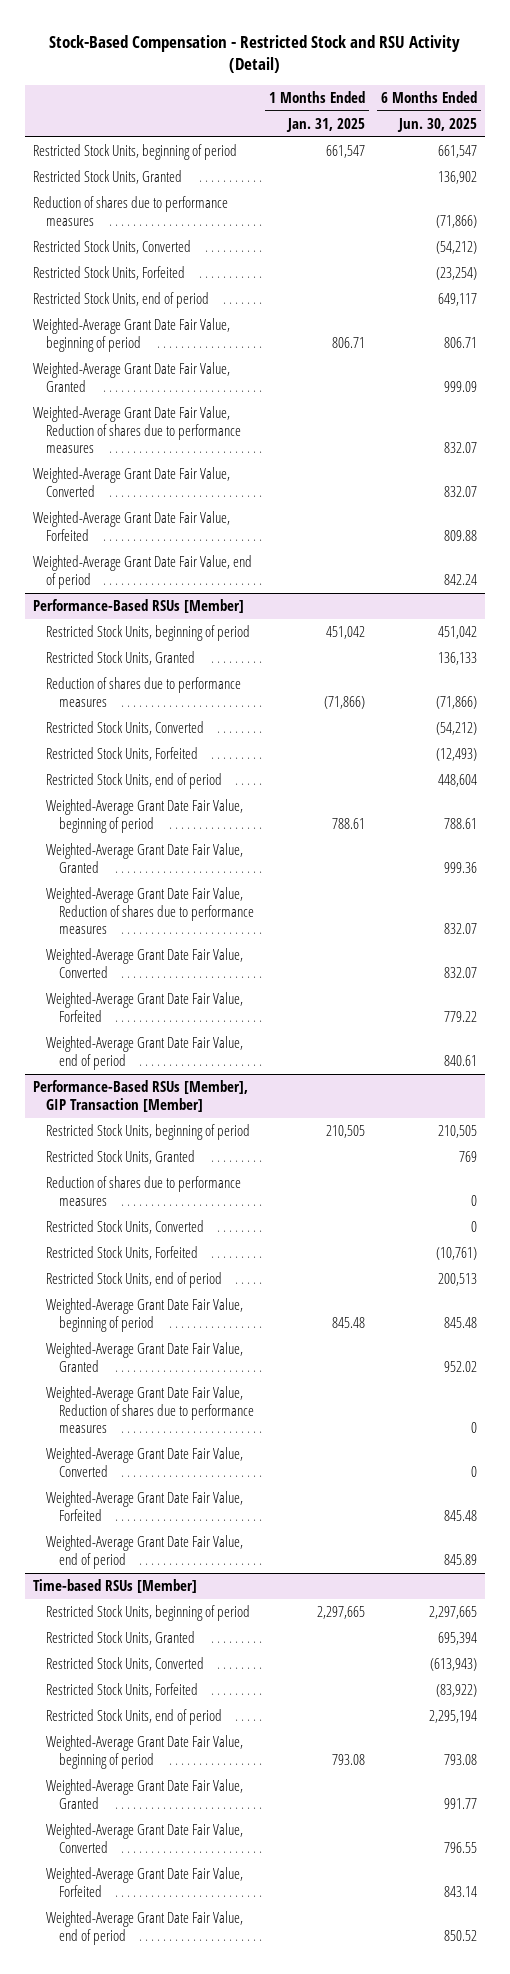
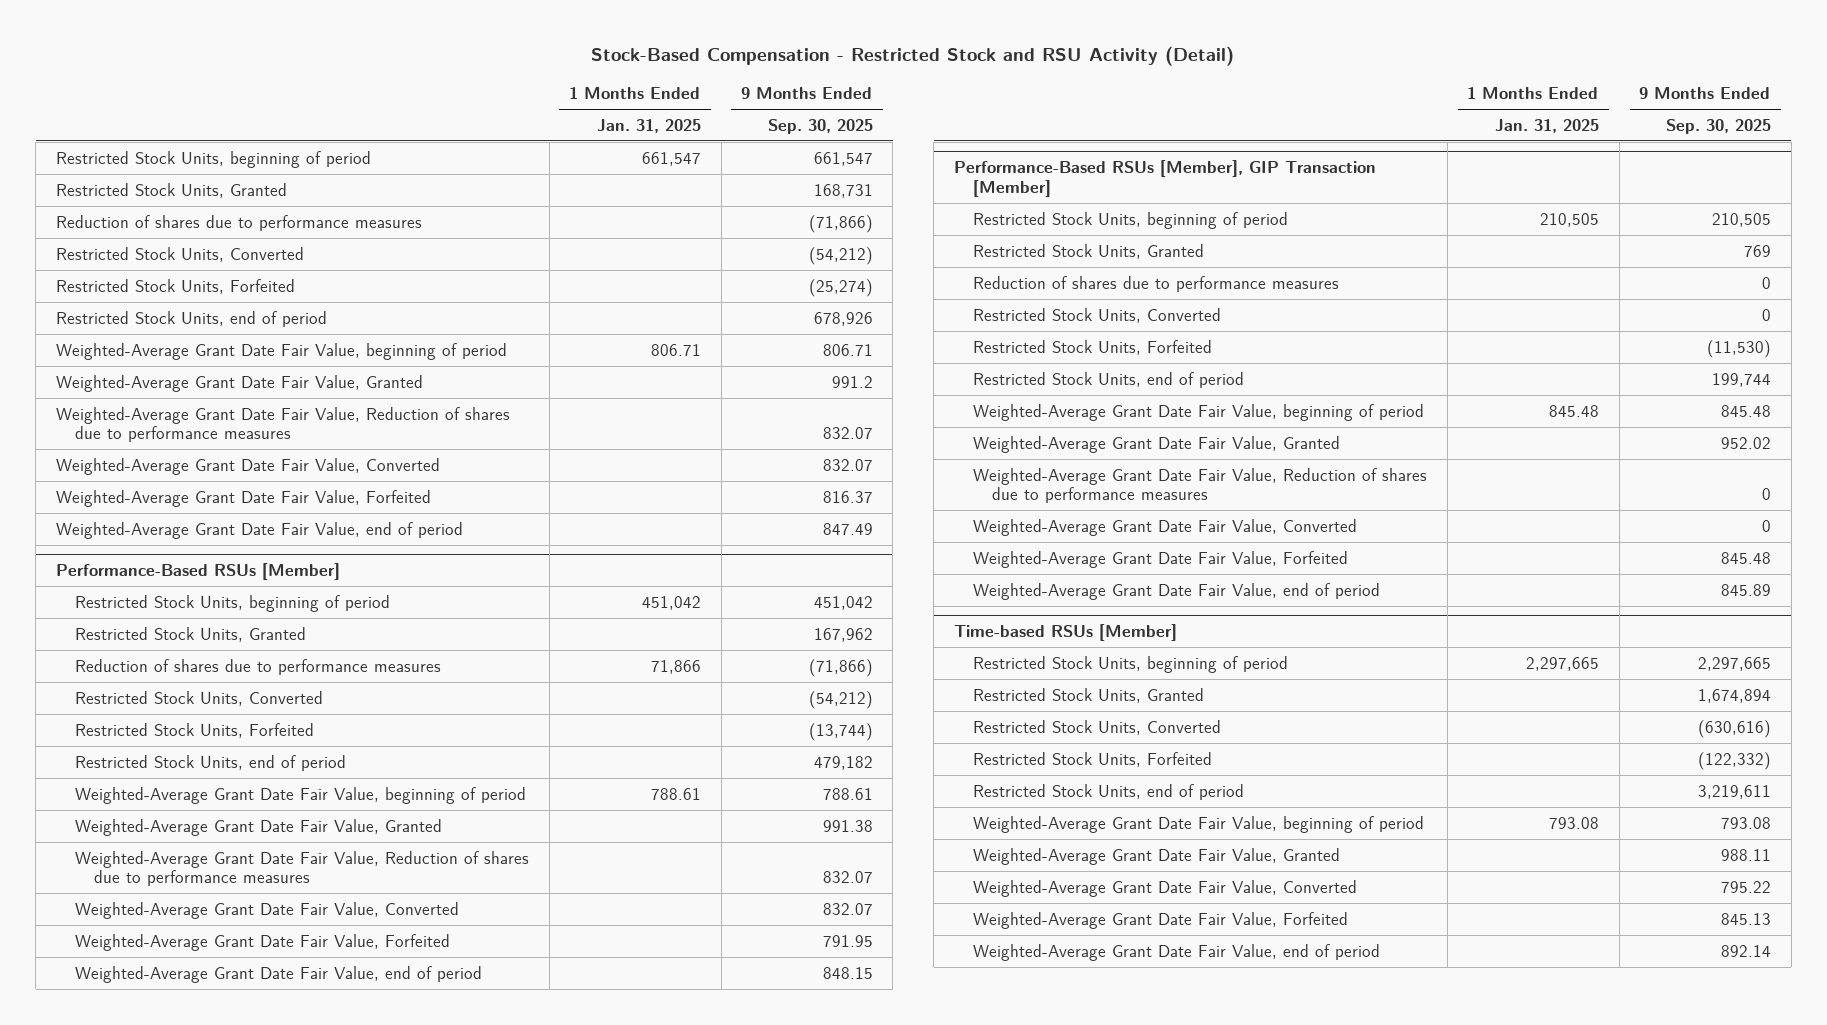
- | 1 Months Ended Jan. 31, 2025 | 6 Months Ended Jun. 30, 2025
+ | 1 Months Ended Jan. 31, 2025 | 9 Months Ended Sep. 30, 2025
@ Performance-Based RSUs [Member]
- Reduction of shares due to performance measures | (71,866) | (71,866)
+ Reduction of shares due to performance measures | 71,866 | (71,866)

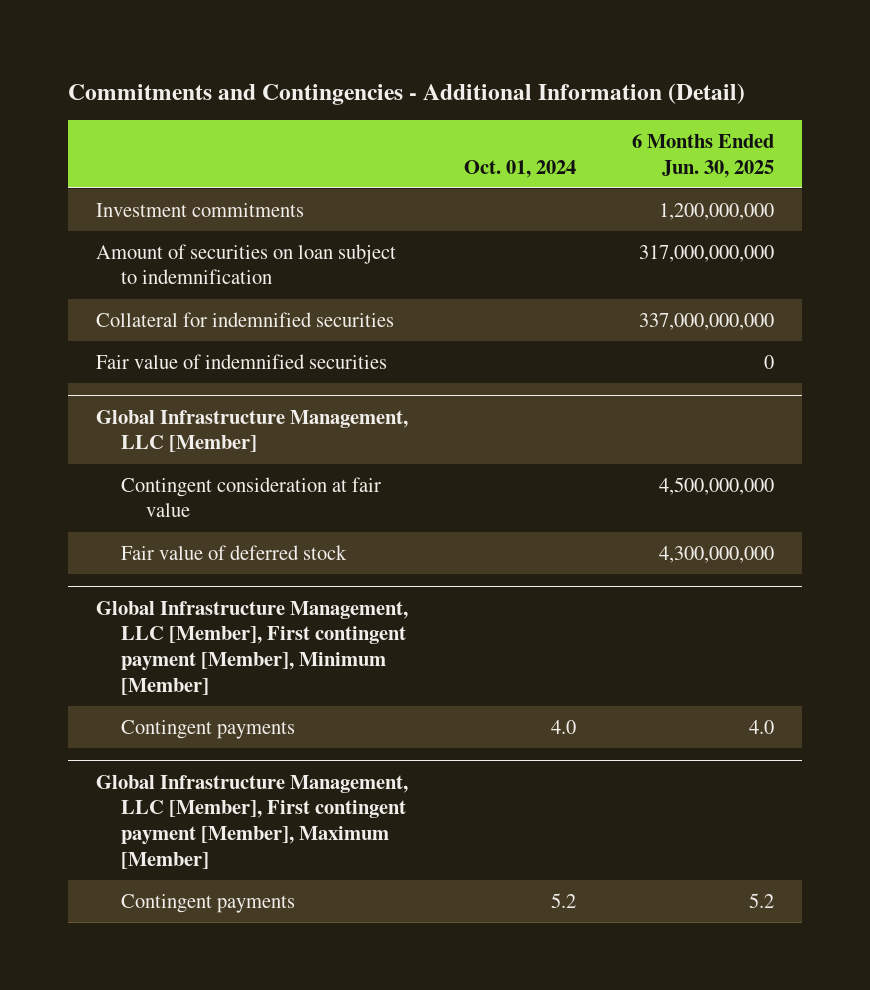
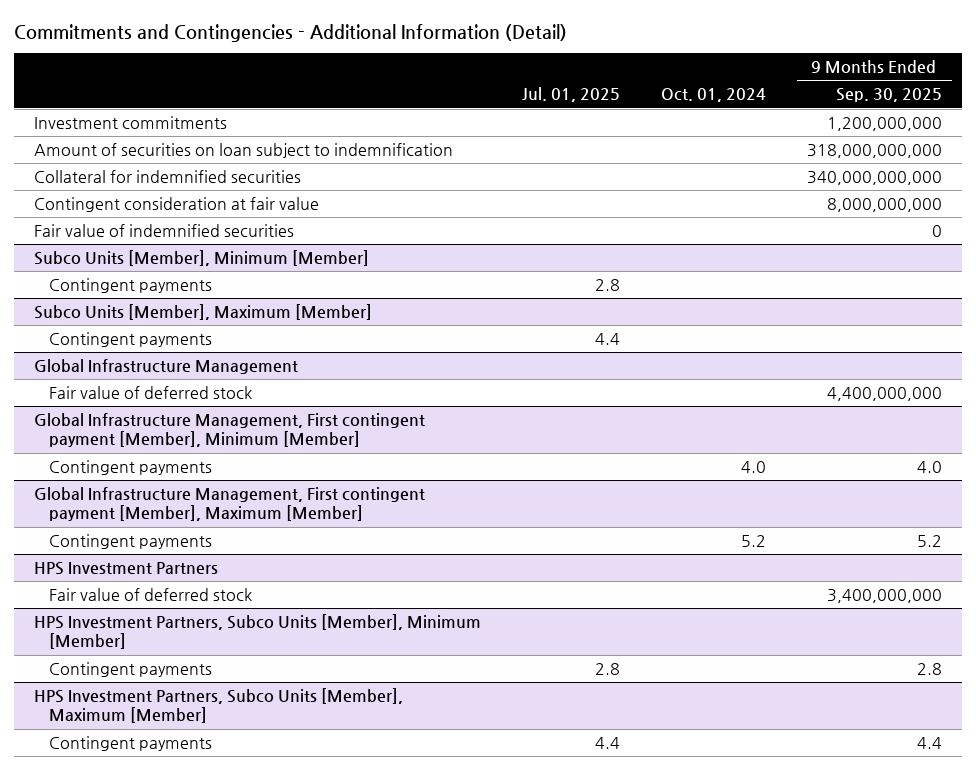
- | Oct. 01, 2024 | 6 Months Ended Jun. 30, 2025
+ | Jul. 01, 2025 | Oct. 01, 2024 | 9 Months Ended Sep. 30, 2025
+ Contingent consideration at fair value | | | 8,000,000,000
- Global Infrastructure Management, LLC [Member]
- Contingent consideration at fair value | | 4,500,000,000
+ Subco Units [Member], Minimum [Member]
+ Contingent payments | 2.8 | |
+ Subco Units [Member], Maximum [Member]
+ Contingent payments | 4.4 | |
+ Global Infrastructure Management
- Global Infrastructure Management, LLC [Member], First contingent payment [Member], Minimum [Member]
+ Global Infrastructure Management, First contingent payment [Member], Minimum [Member]
- Global Infrastructure Management, LLC [Member], First contingent payment [Member], Maximum [Member]
+ Global Infrastructure Management, First contingent payment [Member], Maximum [Member]
+ HPS Investment Partners
+ Fair value of deferred stock | | | 3,400,000,000
+ HPS Investment Partners, Subco Units [Member], Minimum [Member]
+ Contingent payments | 2.8 | | 2.8
+ HPS Investment Partners, Subco Units [Member], Maximum [Member]
+ Contingent payments | 4.4 | | 4.4

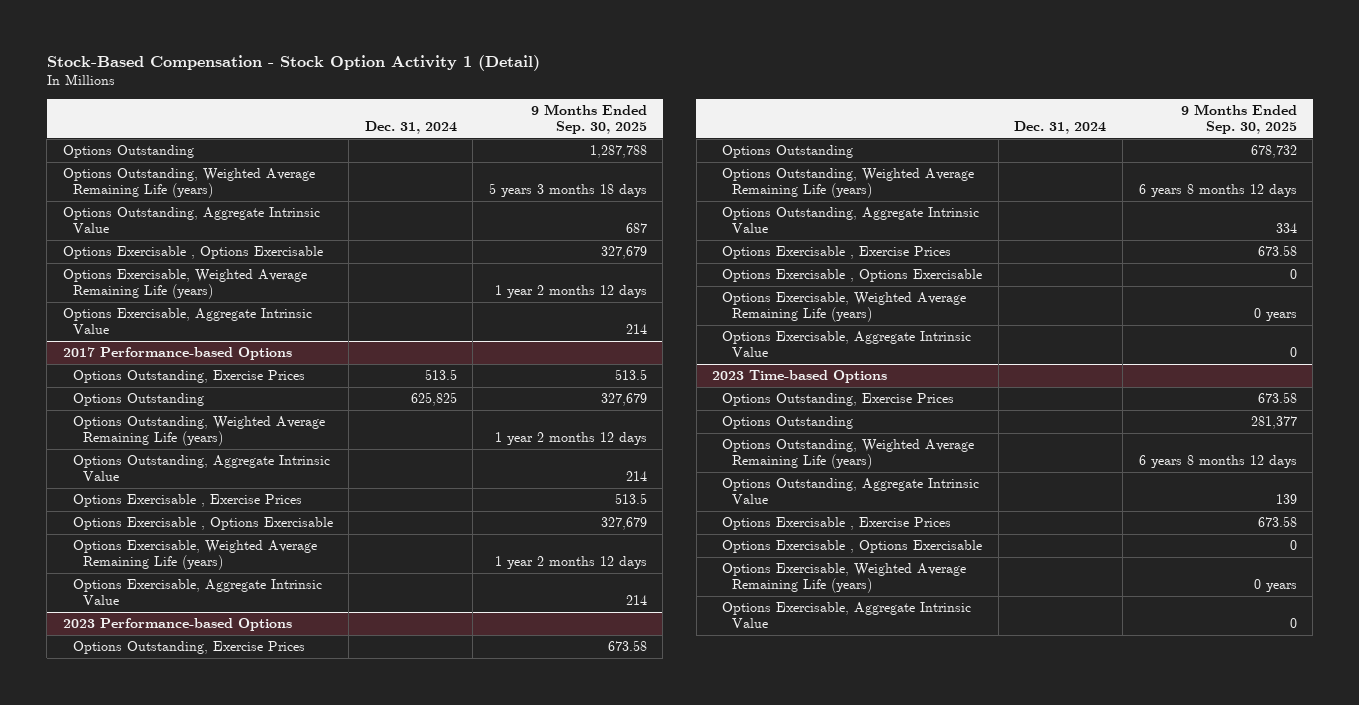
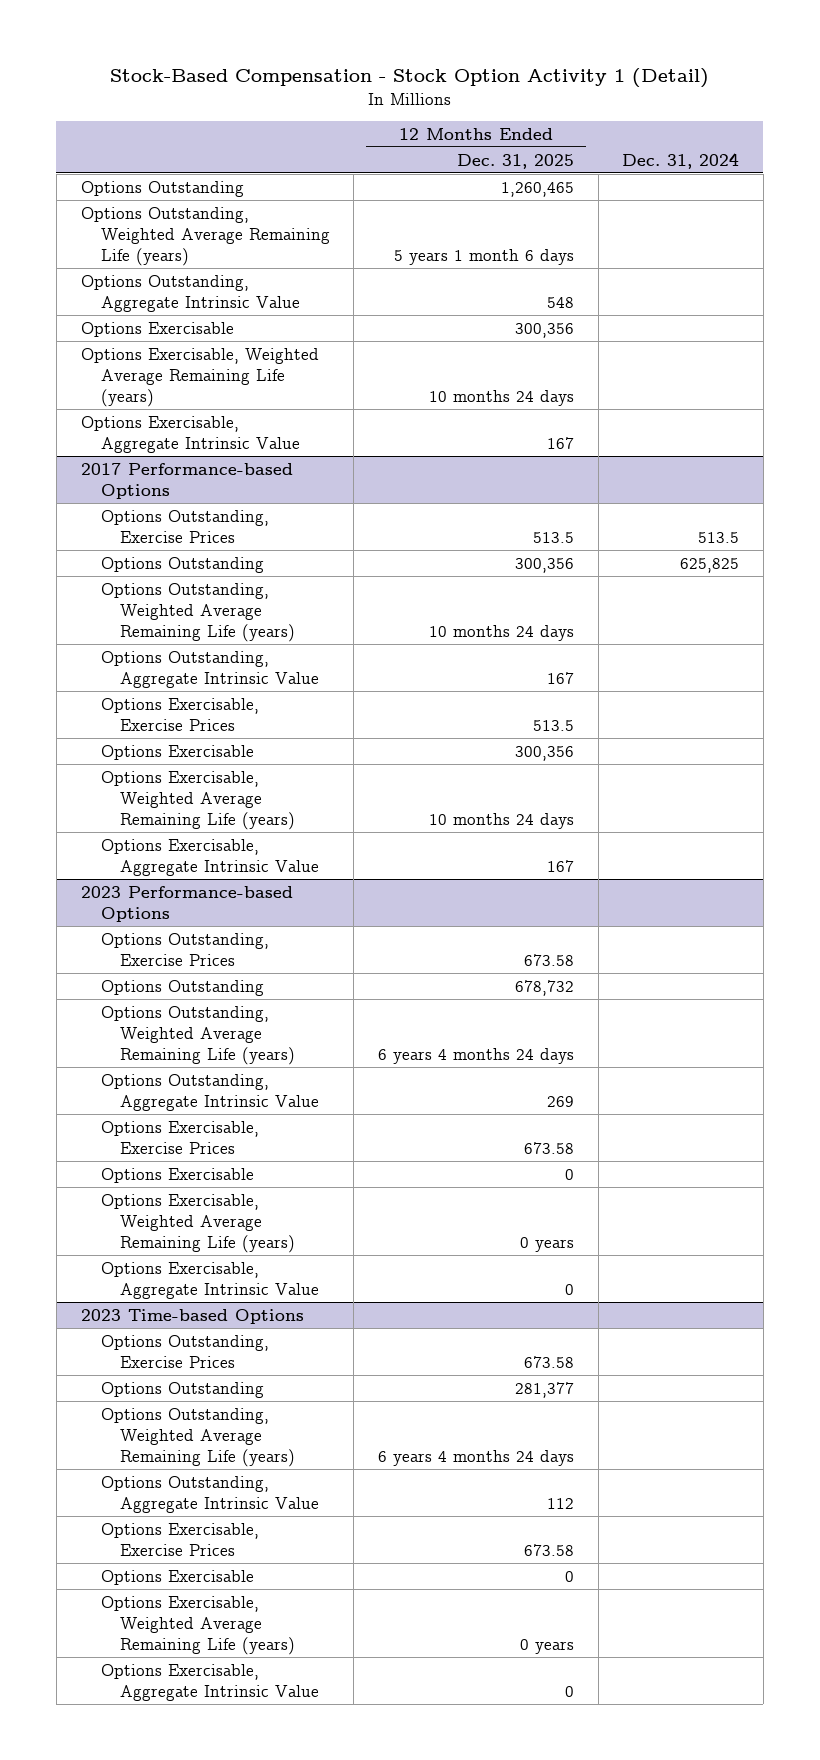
- | Dec. 31, 2024 | 9 Months Ended Sep. 30, 2025
+ | 12 Months Ended Dec. 31, 2025 | Dec. 31, 2024
- Options Exercisable , Options Exercisable | | 327,679
+ Options Exercisable | 300,356 |
@ 2017 Performance-based Options
- Options Exercisable , Exercise Prices | | 513.5
- Options Exercisable , Options Exercisable | | 327,679
+ Options Exercisable, Exercise Prices | 513.5 |
+ Options Exercisable | 300,356 |
@ 2023 Performance-based Options
- Options Exercisable , Exercise Prices | | 673.58
- Options Exercisable , Options Exercisable | | 0
+ Options Exercisable, Exercise Prices | 673.58 |
+ Options Exercisable | 0 |
@ 2023 Time-based Options
- Options Exercisable , Exercise Prices | | 673.58
- Options Exercisable , Options Exercisable | | 0
+ Options Exercisable, Exercise Prices | 673.58 |
+ Options Exercisable | 0 |

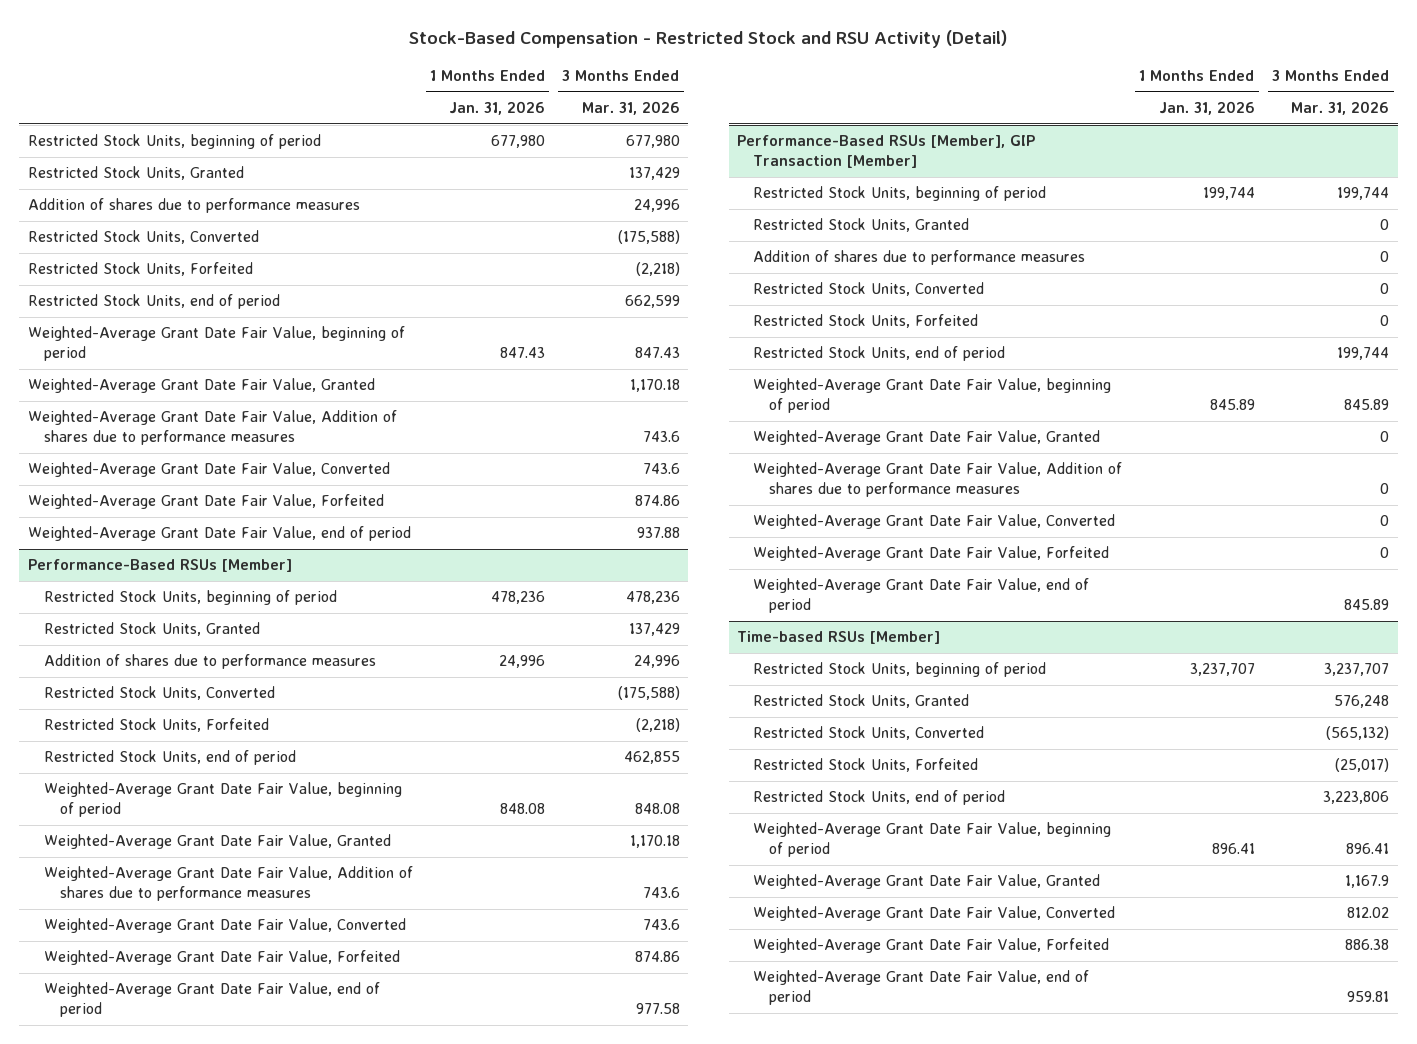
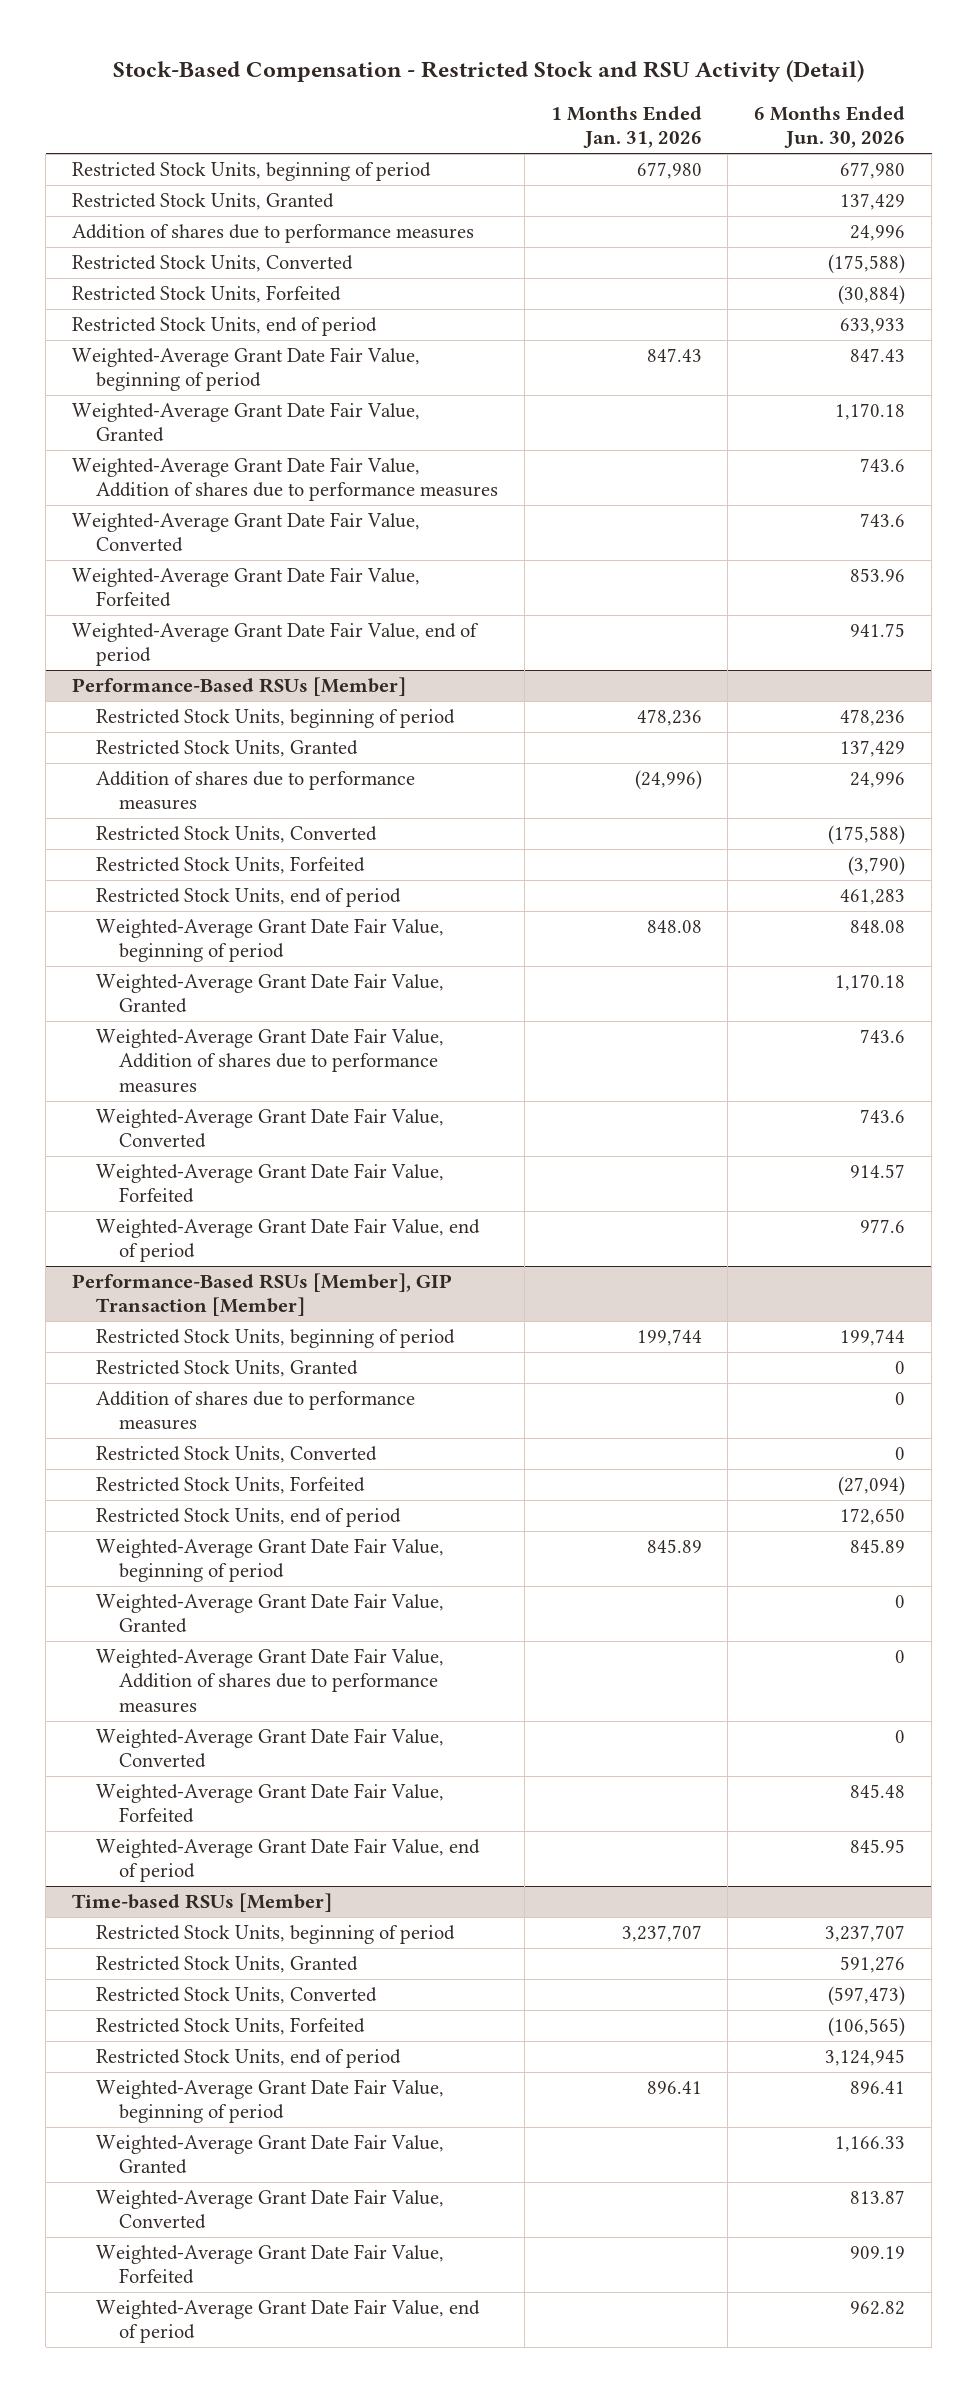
- | 1 Months Ended Jan. 31, 2026 | 3 Months Ended Mar. 31, 2026
+ | 1 Months Ended Jan. 31, 2026 | 6 Months Ended Jun. 30, 2026
@ Performance-Based RSUs [Member]
- Addition of shares due to performance measures | 24,996 | 24,996
+ Addition of shares due to performance measures | (24,996) | 24,996

